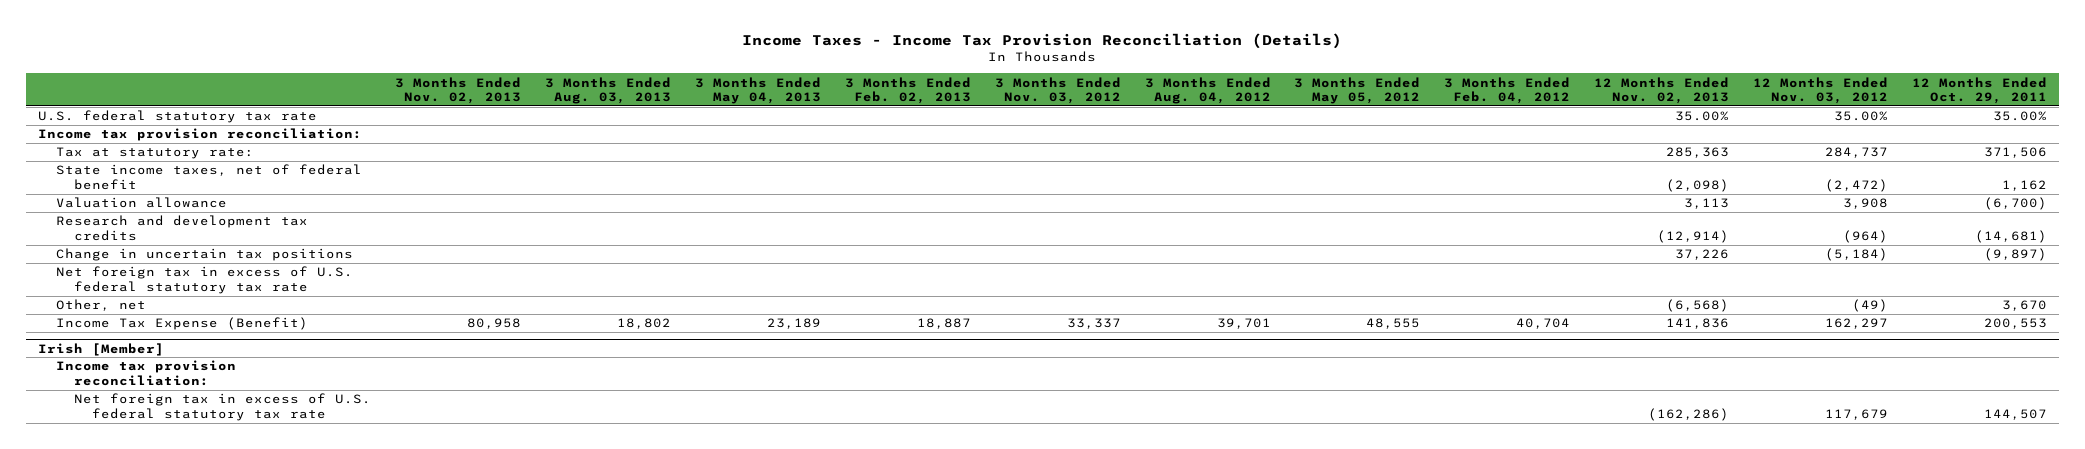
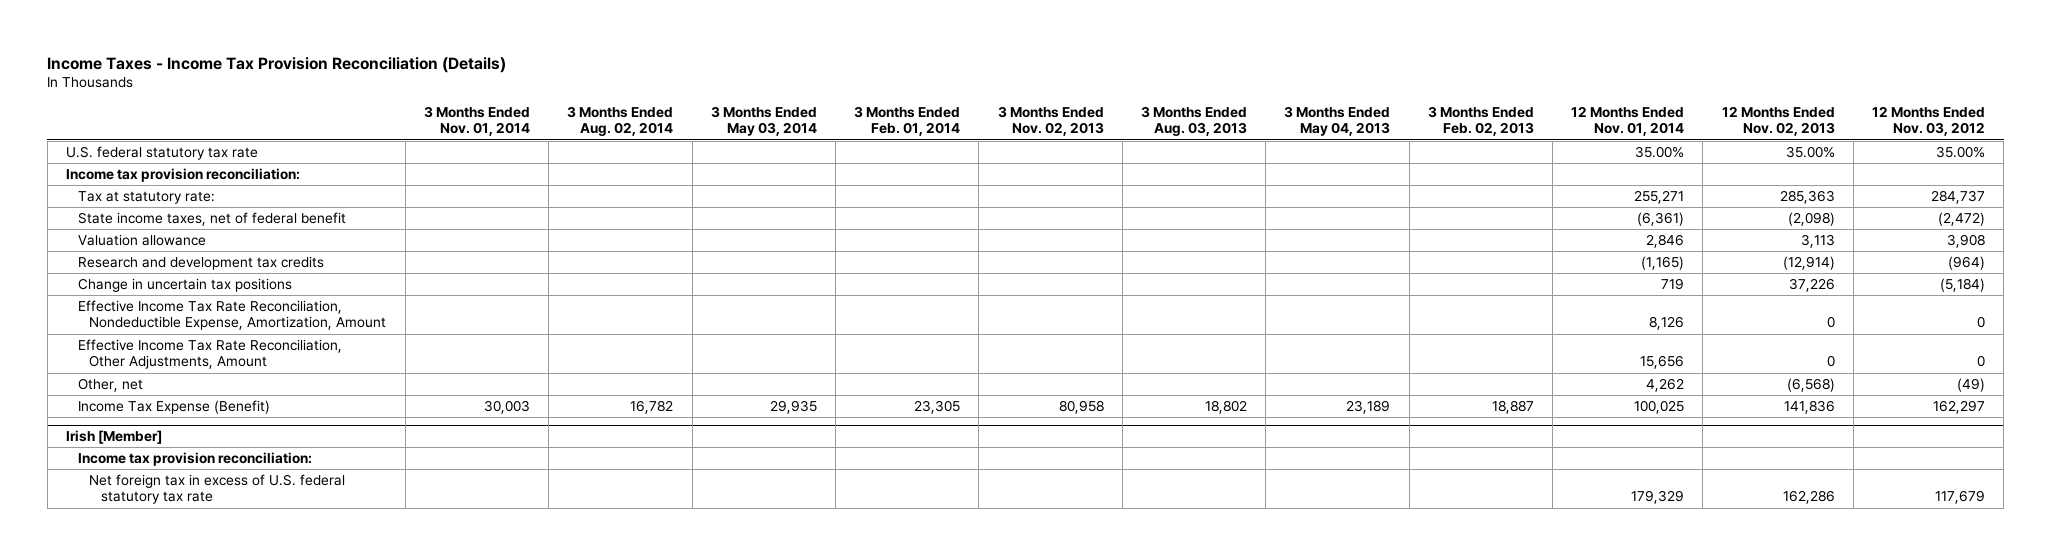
- | 3 Months Ended Nov. 02, 2013 | 3 Months Ended Aug. 03, 2013 | 3 Months Ended May 04, 2013 | 3 Months Ended Feb. 02, 2013 | 3 Months Ended Nov. 03, 2012 | 3 Months Ended Aug. 04, 2012 | 3 Months Ended May 05, 2012 | 3 Months Ended Feb. 04, 2012 | 12 Months Ended Nov. 02, 2013 | 12 Months Ended Nov. 03, 2012 | 12 Months Ended Oct. 29, 2011
+ | 3 Months Ended Nov. 01, 2014 | 3 Months Ended Aug. 02, 2014 | 3 Months Ended May 03, 2014 | 3 Months Ended Feb. 01, 2014 | 3 Months Ended Nov. 02, 2013 | 3 Months Ended Aug. 03, 2013 | 3 Months Ended May 04, 2013 | 3 Months Ended Feb. 02, 2013 | 12 Months Ended Nov. 01, 2014 | 12 Months Ended Nov. 02, 2013 | 12 Months Ended Nov. 03, 2012
- Net foreign tax in excess of U.S. federal statutory tax rate
+ Effective Income Tax Rate Reconciliation, Nondeductible Expense, Amortization, Amount | | | | | | | | | 8,126 | 0 | 0
+ Effective Income Tax Rate Reconciliation, Other Adjustments, Amount | | | | | | | | | 15,656 | 0 | 0
@ Irish [Member]
- Net foreign tax in excess of U.S. federal statutory tax rate | | | | | | | | | (162,286) | 117,679 | 144,507
+ Net foreign tax in excess of U.S. federal statutory tax rate | | | | | | | | | 179,329 | 162,286 | 117,679

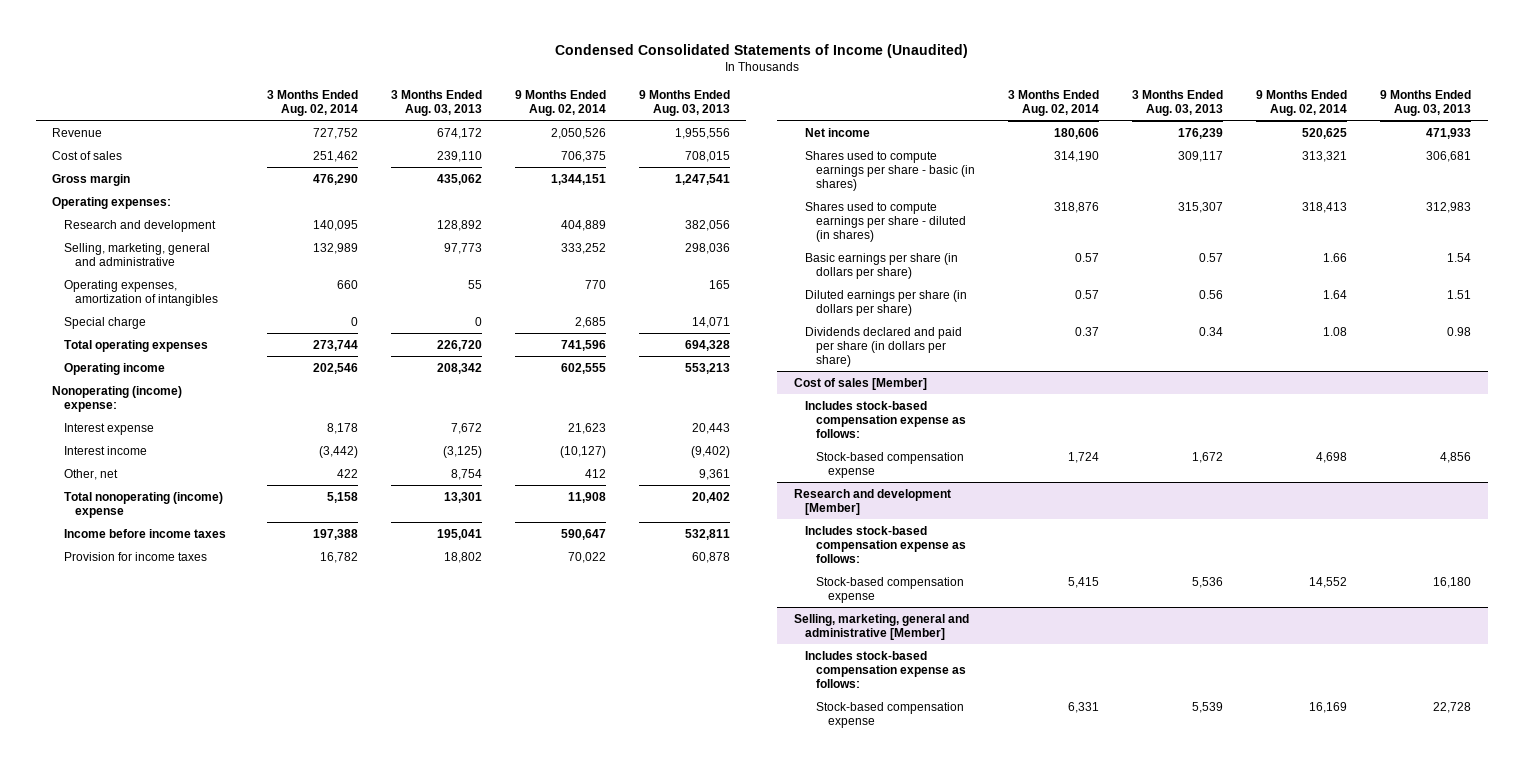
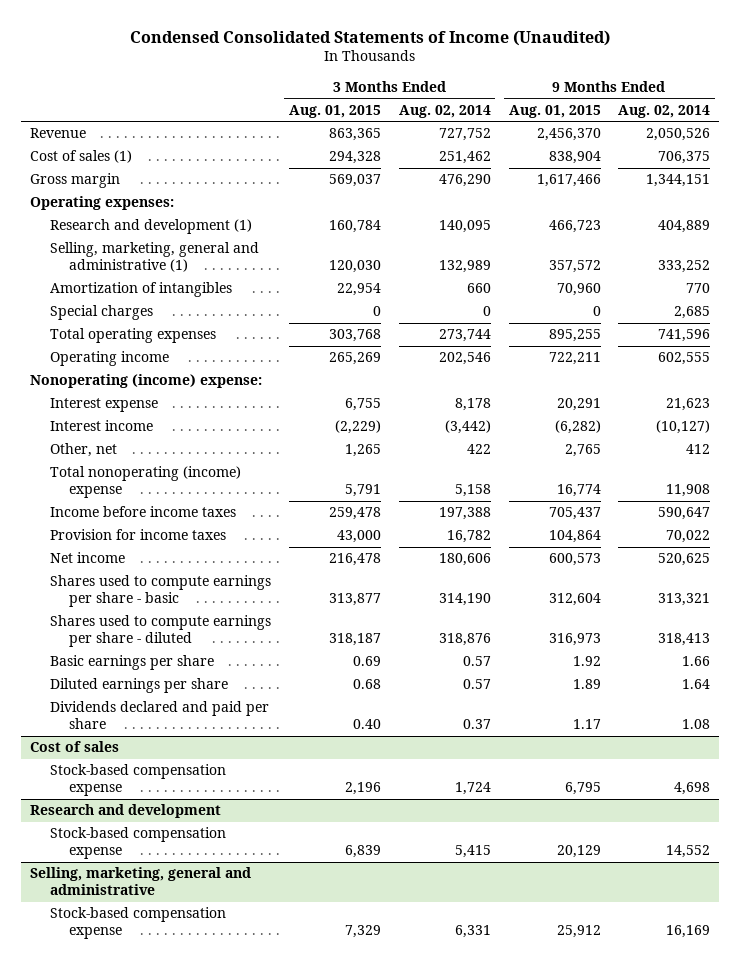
- | 3 Months Ended Aug. 02, 2014 | 3 Months Ended Aug. 03, 2013 | 9 Months Ended Aug. 02, 2014 | 9 Months Ended Aug. 03, 2013
+ | 3 Months Ended Aug. 01, 2015 | 3 Months Ended Aug. 02, 2014 | 9 Months Ended Aug. 01, 2015 | 9 Months Ended Aug. 02, 2014
- Cost of sales | 251,462 | 239,110 | 706,375 | 708,015
+ Cost of sales (1) | 294,328 | 251,462 | 838,904 | 706,375
- Research and development | 140,095 | 128,892 | 404,889 | 382,056
- Selling, marketing, general and administrative | 132,989 | 97,773 | 333,252 | 298,036
- Operating expenses, amortization of intangibles | 660 | 55 | 770 | 165
- Special charge | 0 | 0 | 2,685 | 14,071
+ Research and development (1) | 160,784 | 140,095 | 466,723 | 404,889
+ Selling, marketing, general and administrative (1) | 120,030 | 132,989 | 357,572 | 333,252
+ Amortization of intangibles | 22,954 | 660 | 70,960 | 770
+ Special charges | 0 | 0 | 0 | 2,685
- Shares used to compute earnings per share - basic (in shares) | 314,190 | 309,117 | 313,321 | 306,681
- Shares used to compute earnings per share - diluted (in shares) | 318,876 | 315,307 | 318,413 | 312,983
- Basic earnings per share (in dollars per share) | 0.57 | 0.57 | 1.66 | 1.54
- Diluted earnings per share (in dollars per share) | 0.57 | 0.56 | 1.64 | 1.51
- Dividends declared and paid per share (in dollars per share) | 0.37 | 0.34 | 1.08 | 0.98
- Cost of sales [Member]
- Includes stock-based compensation expense as follows:
+ Shares used to compute earnings per share - basic | 313,877 | 314,190 | 312,604 | 313,321
+ Shares used to compute earnings per share - diluted | 318,187 | 318,876 | 316,973 | 318,413
+ Basic earnings per share | 0.69 | 0.57 | 1.92 | 1.66
+ Diluted earnings per share | 0.68 | 0.57 | 1.89 | 1.64
+ Dividends declared and paid per share | 0.40 | 0.37 | 1.17 | 1.08
+ Cost of sales
- Research and development [Member]
- Includes stock-based compensation expense as follows:
+ Research and development
- Selling, marketing, general and administrative [Member]
- Includes stock-based compensation expense as follows:
+ Selling, marketing, general and administrative

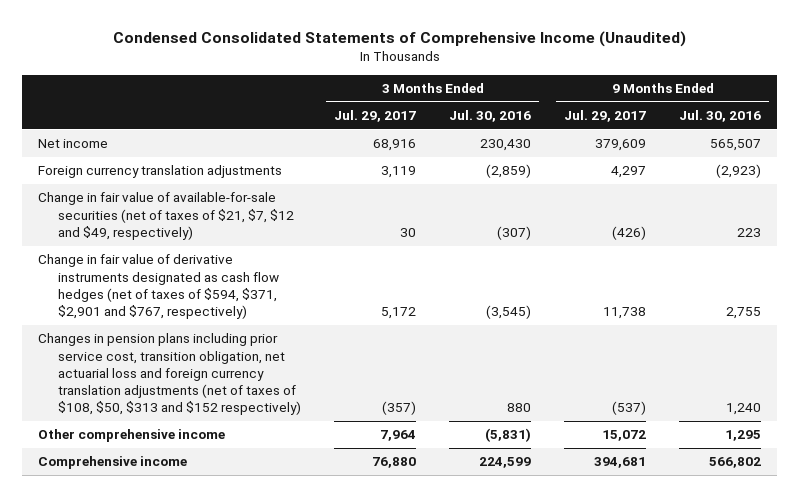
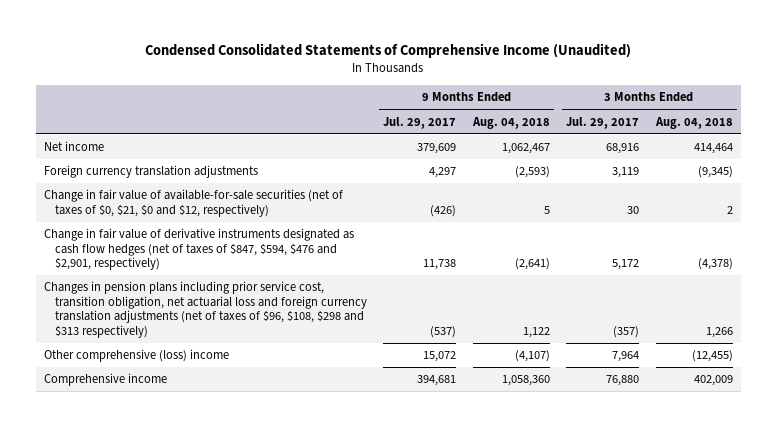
- | 3 Months Ended Jul. 29, 2017 | 3 Months Ended Jul. 30, 2016 | 9 Months Ended Jul. 29, 2017 | 9 Months Ended Jul. 30, 2016
+ | 9 Months Ended Jul. 29, 2017 | 9 Months Ended Aug. 04, 2018 | 3 Months Ended Jul. 29, 2017 | 3 Months Ended Aug. 04, 2018
- Change in fair value of available-for-sale securities (net of taxes of $21, $7, $12 and $49, respectively) | 30 | (307) | (426) | 223
- Change in fair value of derivative instruments designated as cash flow hedges (net of taxes of $594, $371, $2,901 and $767, respectively) | 5,172 | (3,545) | 11,738 | 2,755
- Changes in pension plans including prior service cost, transition obligation, net actuarial loss and foreign currency translation adjustments (net of taxes of $108, $50, $313 and $152 respectively) | (357) | 880 | (537) | 1,240
- Other comprehensive income | 7,964 | (5,831) | 15,072 | 1,295
+ Change in fair value of available-for-sale securities (net of taxes of $0, $21, $0 and $12, respectively) | (426) | 5 | 30 | 2
+ Change in fair value of derivative instruments designated as cash flow hedges (net of taxes of $847, $594, $476 and $2,901, respectively) | 11,738 | (2,641) | 5,172 | (4,378)
+ Changes in pension plans including prior service cost, transition obligation, net actuarial loss and foreign currency translation adjustments (net of taxes of $96, $108, $298 and $313 respectively) | (537) | 1,122 | (357) | 1,266
+ Other comprehensive (loss) income | 15,072 | (4,107) | 7,964 | (12,455)

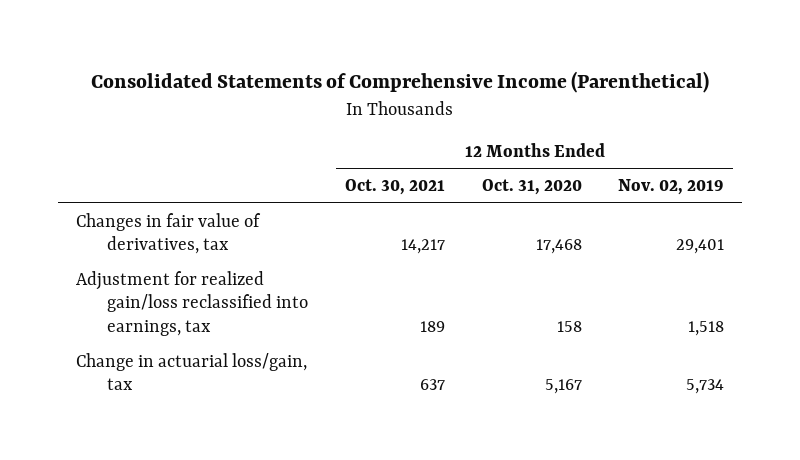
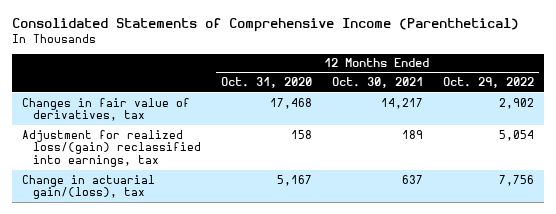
- | 12 Months Ended Oct. 30, 2021 | 12 Months Ended Oct. 31, 2020 | 12 Months Ended Nov. 02, 2019
+ | 12 Months Ended Oct. 31, 2020 | 12 Months Ended Oct. 30, 2021 | 12 Months Ended Oct. 29, 2022
- Adjustment for realized gain/loss reclassified into earnings, tax | 189 | 158 | 1,518
- Change in actuarial loss/gain, tax | 637 | 5,167 | 5,734
+ Adjustment for realized loss/(gain) reclassified into earnings, tax | 158 | 189 | 5,054
+ Change in actuarial gain/(loss), tax | 5,167 | 637 | 7,756

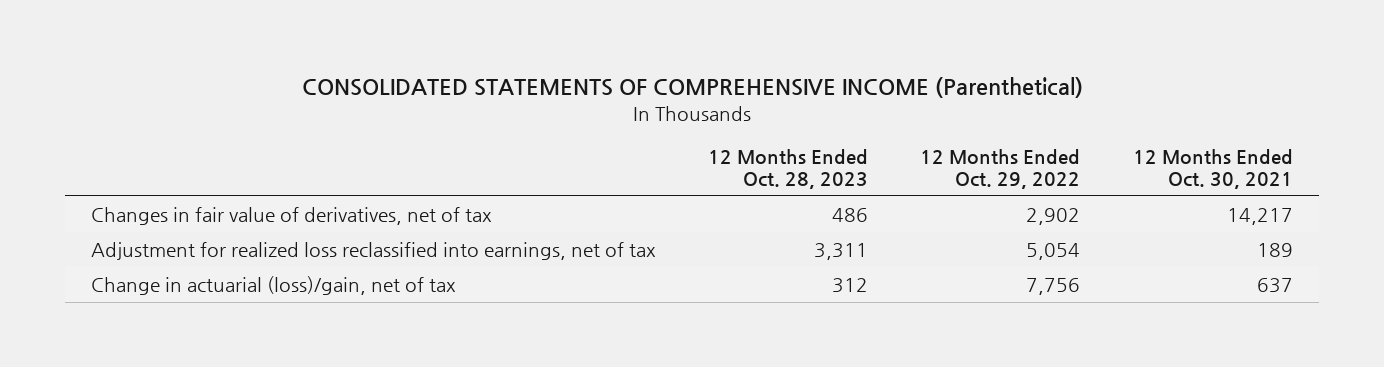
- Consolidated Statements of Comprehensive Income (Parenthetical)
+ CONSOLIDATED STATEMENTS OF COMPREHENSIVE INCOME (Parenthetical)
- | 12 Months Ended Oct. 31, 2020 | 12 Months Ended Oct. 30, 2021 | 12 Months Ended Oct. 29, 2022
+ | 12 Months Ended Oct. 28, 2023 | 12 Months Ended Oct. 29, 2022 | 12 Months Ended Oct. 30, 2021
- Changes in fair value of derivatives, tax | 17,468 | 14,217 | 2,902
- Adjustment for realized loss/(gain) reclassified into earnings, tax | 158 | 189 | 5,054
- Change in actuarial gain/(loss), tax | 5,167 | 637 | 7,756
+ Changes in fair value of derivatives, net of tax | 486 | 2,902 | 14,217
+ Adjustment for realized loss reclassified into earnings, net of tax | 3,311 | 5,054 | 189
+ Change in actuarial (loss)/gain, net of tax | 312 | 7,756 | 637

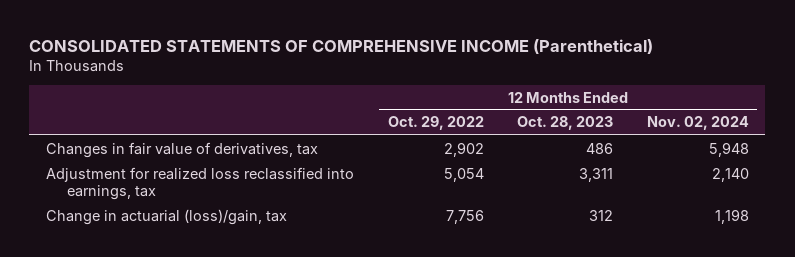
- | 12 Months Ended Oct. 28, 2023 | 12 Months Ended Oct. 29, 2022 | 12 Months Ended Oct. 30, 2021
+ | 12 Months Ended Oct. 29, 2022 | 12 Months Ended Oct. 28, 2023 | 12 Months Ended Nov. 02, 2024
- Changes in fair value of derivatives, net of tax | 486 | 2,902 | 14,217
- Adjustment for realized loss reclassified into earnings, net of tax | 3,311 | 5,054 | 189
- Change in actuarial (loss)/gain, net of tax | 312 | 7,756 | 637
+ Changes in fair value of derivatives, tax | 2,902 | 486 | 5,948
+ Adjustment for realized loss reclassified into earnings, tax | 5,054 | 3,311 | 2,140
+ Change in actuarial (loss)/gain, tax | 7,756 | 312 | 1,198

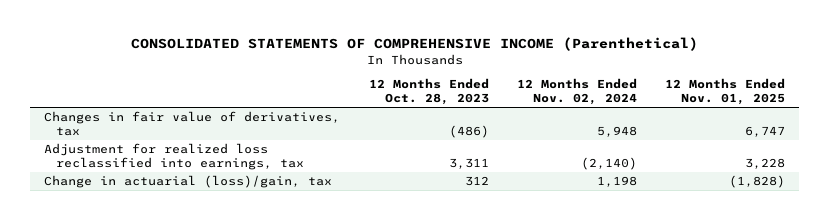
- | 12 Months Ended Oct. 29, 2022 | 12 Months Ended Oct. 28, 2023 | 12 Months Ended Nov. 02, 2024
+ | 12 Months Ended Oct. 28, 2023 | 12 Months Ended Nov. 02, 2024 | 12 Months Ended Nov. 01, 2025
- Changes in fair value of derivatives, tax | 2,902 | 486 | 5,948
- Adjustment for realized loss reclassified into earnings, tax | 5,054 | 3,311 | 2,140
+ Changes in fair value of derivatives, tax | (486) | 5,948 | 6,747
+ Adjustment for realized loss reclassified into earnings, tax | 3,311 | (2,140) | 3,228

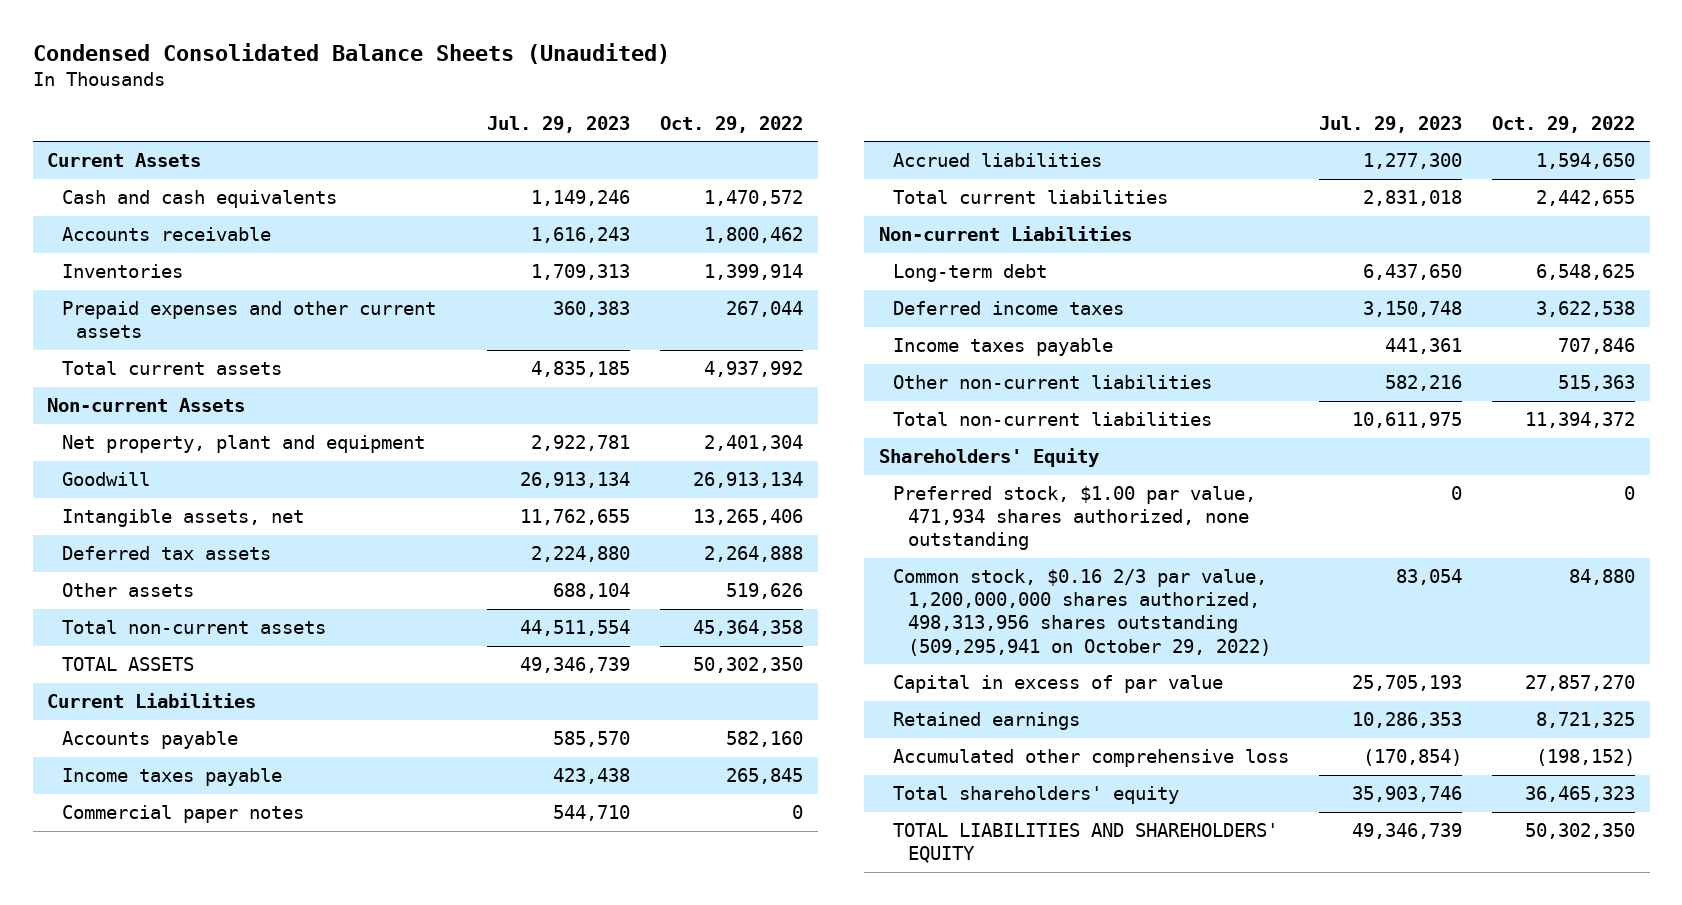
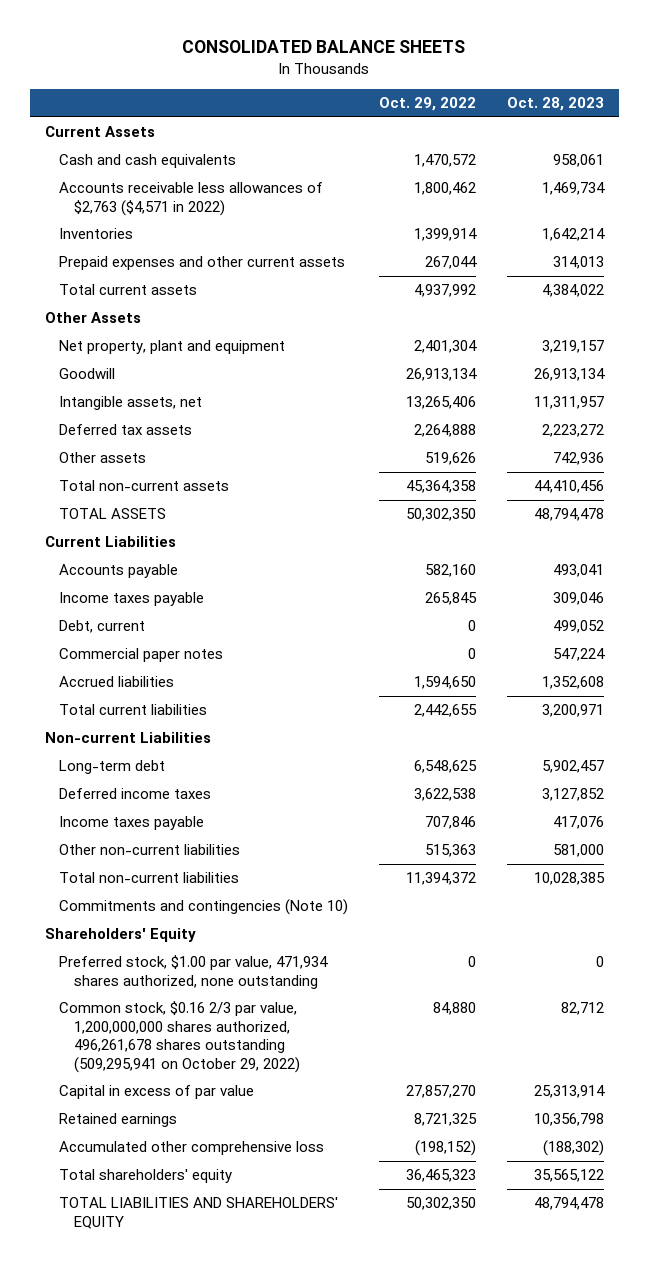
- Condensed Consolidated Balance Sheets (Unaudited)
+ CONSOLIDATED BALANCE SHEETS
- | Jul. 29, 2023 | Oct. 29, 2022
+ | Oct. 29, 2022 | Oct. 28, 2023
- Accounts receivable | 1,616,243 | 1,800,462
+ Accounts receivable less allowances of $2,763 ($4,571 in 2022) | 1,800,462 | 1,469,734
- Non-current Assets
+ Other Assets
+ Debt, current | 0 | 499,052
+ Commitments and contingencies (Note 10)
- Common stock, $0.16 2/3 par value, 1,200,000,000 shares authorized, 498,313,956 shares outstanding (509,295,941 on October 29, 2022) | 83,054 | 84,880
+ Common stock, $0.16 2/3 par value, 1,200,000,000 shares authorized, 496,261,678 shares outstanding (509,295,941 on October 29, 2022) | 84,880 | 82,712

